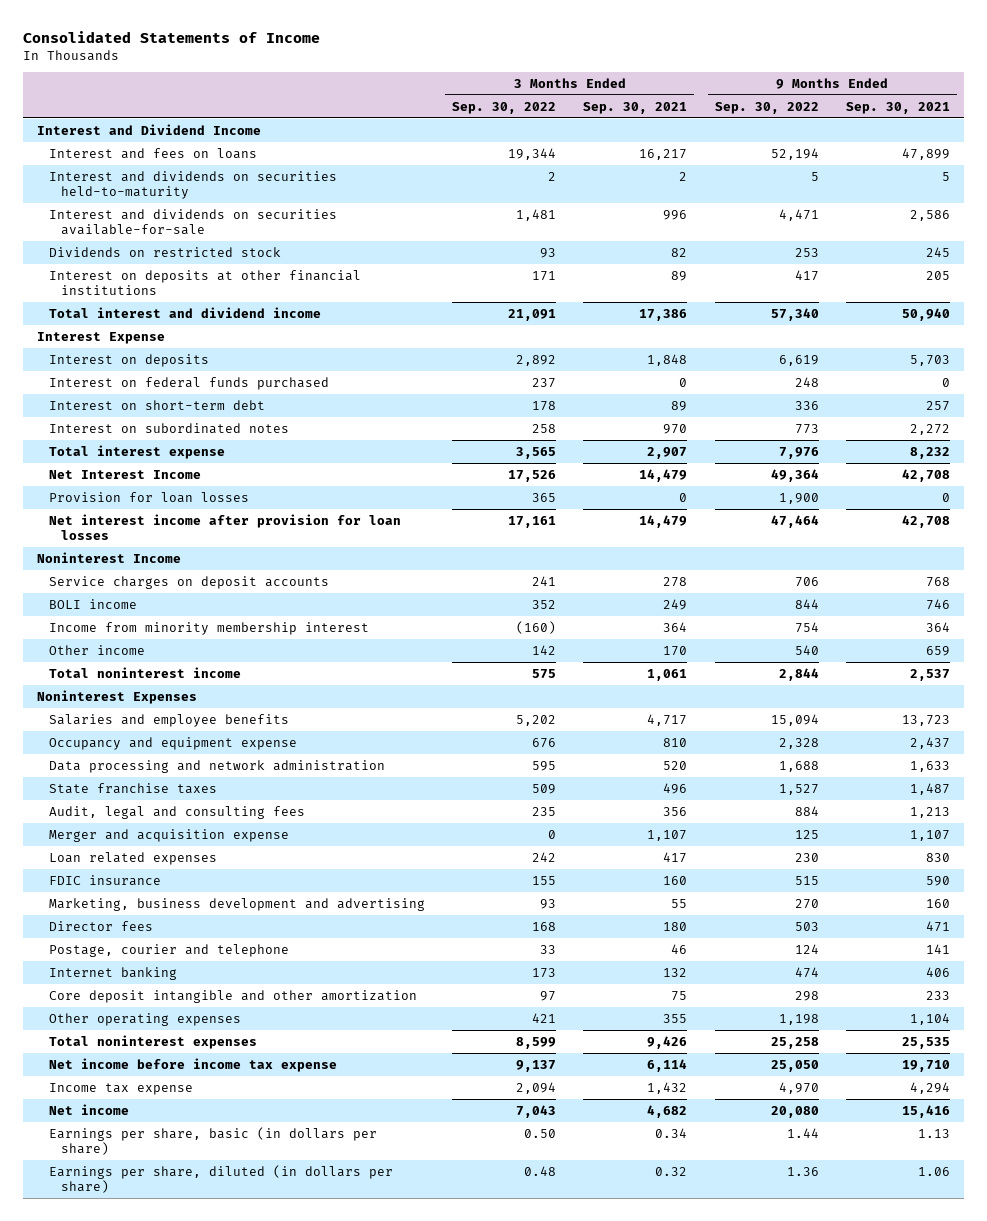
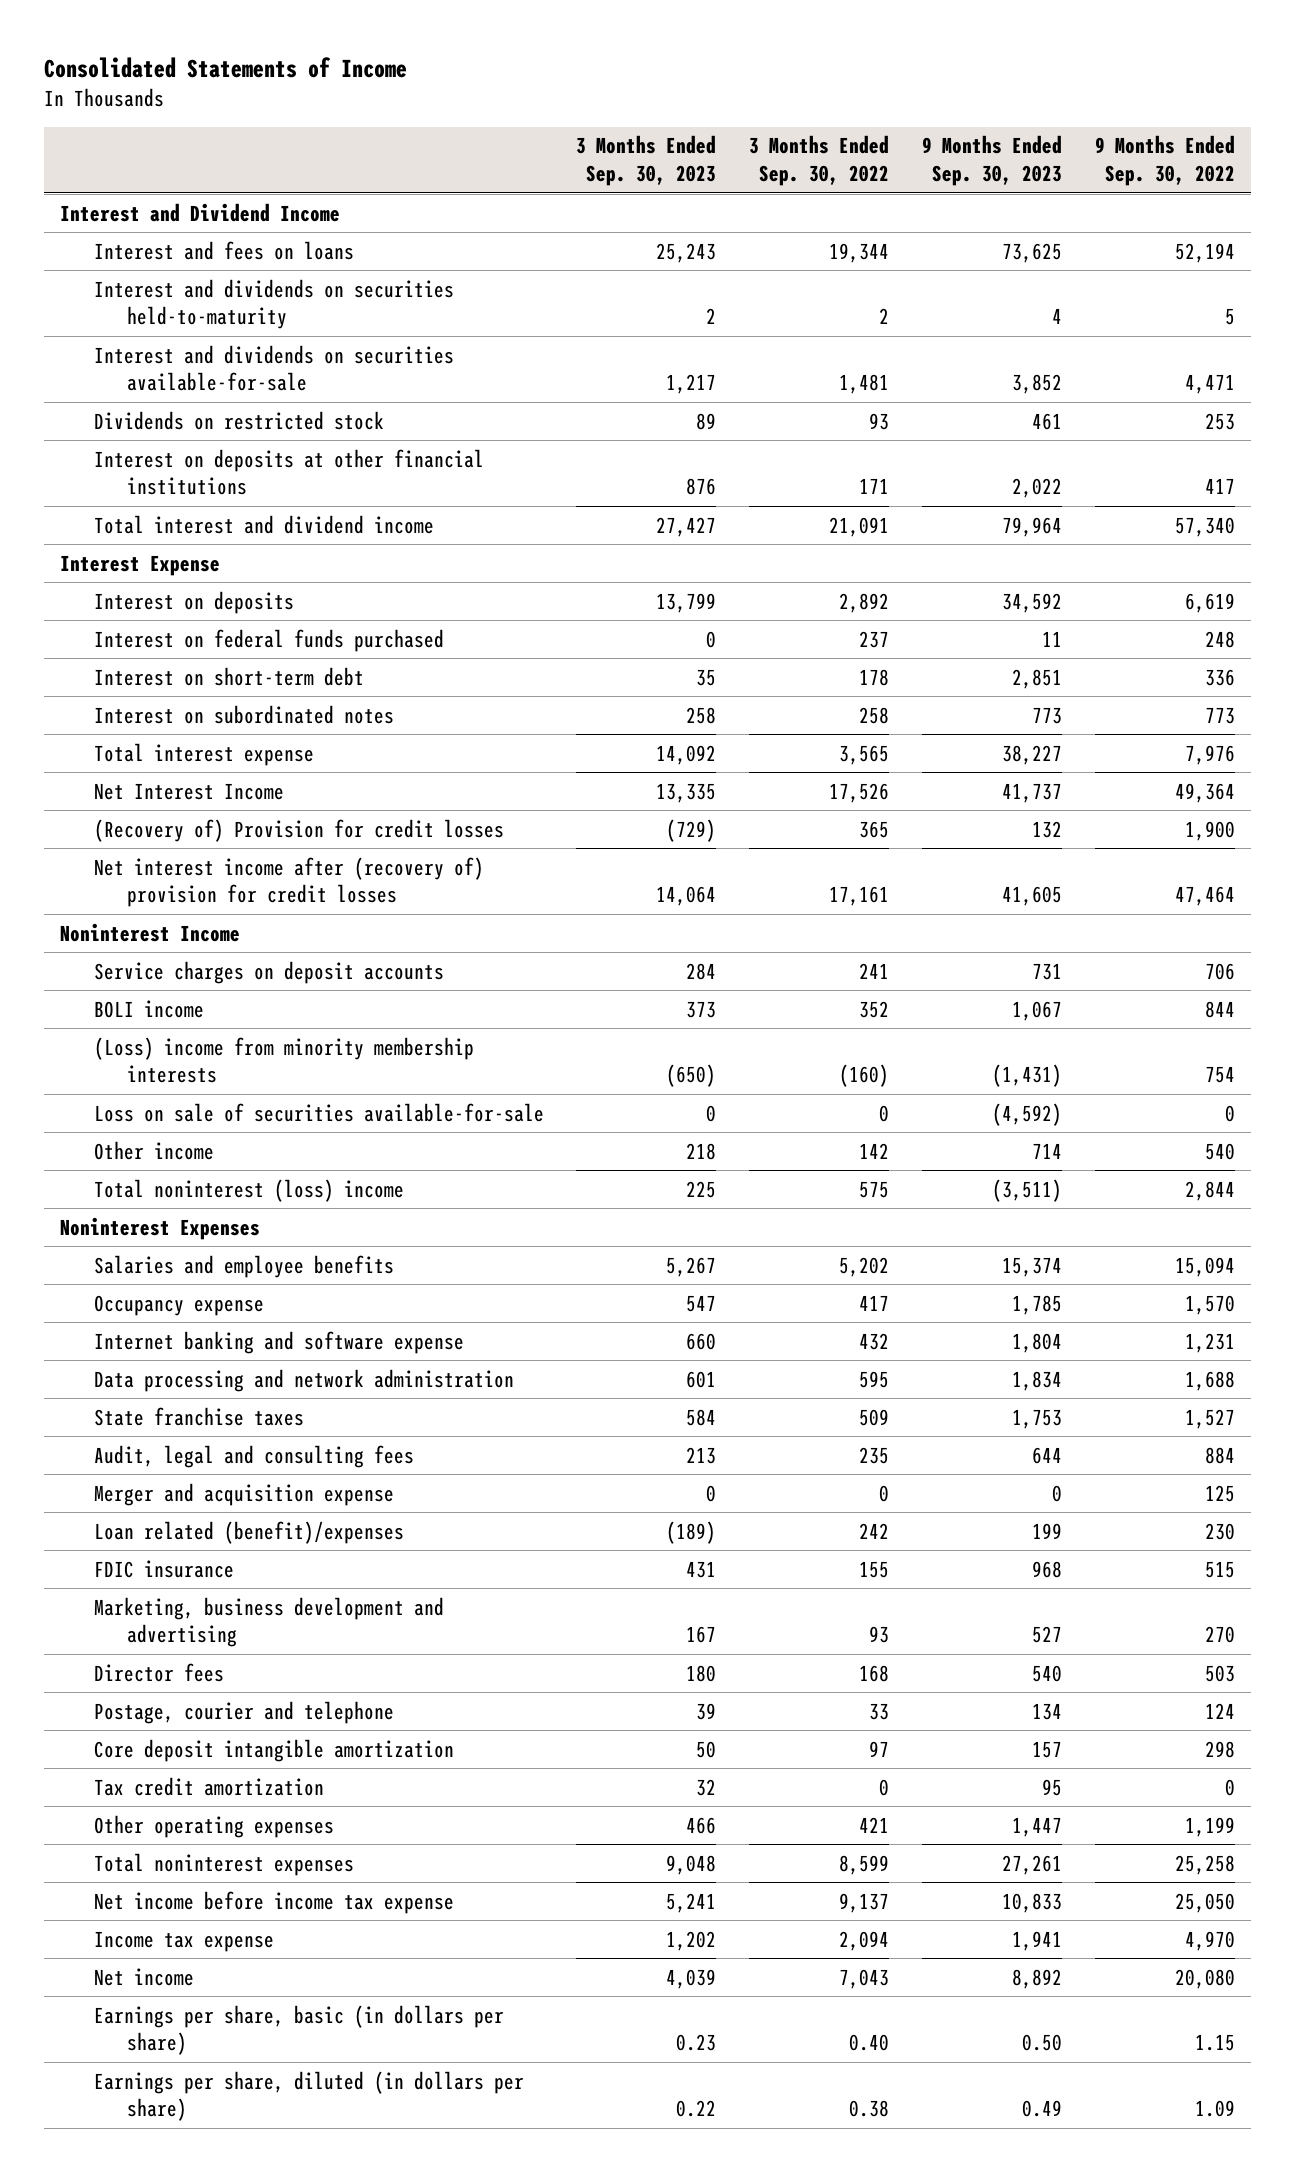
- | 3 Months Ended Sep. 30, 2022 | 3 Months Ended Sep. 30, 2021 | 9 Months Ended Sep. 30, 2022 | 9 Months Ended Sep. 30, 2021
+ | 3 Months Ended Sep. 30, 2023 | 3 Months Ended Sep. 30, 2022 | 9 Months Ended Sep. 30, 2023 | 9 Months Ended Sep. 30, 2022
- Provision for loan losses | 365 | 0 | 1,900 | 0
- Net interest income after provision for loan losses | 17,161 | 14,479 | 47,464 | 42,708
+ (Recovery of) Provision for credit losses | (729) | 365 | 132 | 1,900
+ Net interest income after (recovery of) provision for credit losses | 14,064 | 17,161 | 41,605 | 47,464
- Income from minority membership interest | (160) | 364 | 754 | 364
+ (Loss) income from minority membership interests | (650) | (160) | (1,431) | 754
+ Loss on sale of securities available-for-sale | 0 | 0 | (4,592) | 0
- Total noninterest income | 575 | 1,061 | 2,844 | 2,537
+ Total noninterest (loss) income | 225 | 575 | (3,511) | 2,844
- Occupancy and equipment expense | 676 | 810 | 2,328 | 2,437
+ Occupancy expense | 547 | 417 | 1,785 | 1,570
+ Internet banking and software expense | 660 | 432 | 1,804 | 1,231
- Loan related expenses | 242 | 417 | 230 | 830
+ Loan related (benefit)/expenses | (189) | 242 | 199 | 230
- Internet banking | 173 | 132 | 474 | 406
- Core deposit intangible and other amortization | 97 | 75 | 298 | 233
- Other operating expenses | 421 | 355 | 1,198 | 1,104
+ Core deposit intangible amortization | 50 | 97 | 157 | 298
+ Tax credit amortization | 32 | 0 | 95 | 0
+ Other operating expenses | 466 | 421 | 1,447 | 1,199
- Earnings per share, basic (in dollars per share) | 0.50 | 0.34 | 1.44 | 1.13
- Earnings per share, diluted (in dollars per share) | 0.48 | 0.32 | 1.36 | 1.06
+ Earnings per share, basic (in dollars per share) | 0.23 | 0.40 | 0.50 | 1.15
+ Earnings per share, diluted (in dollars per share) | 0.22 | 0.38 | 0.49 | 1.09

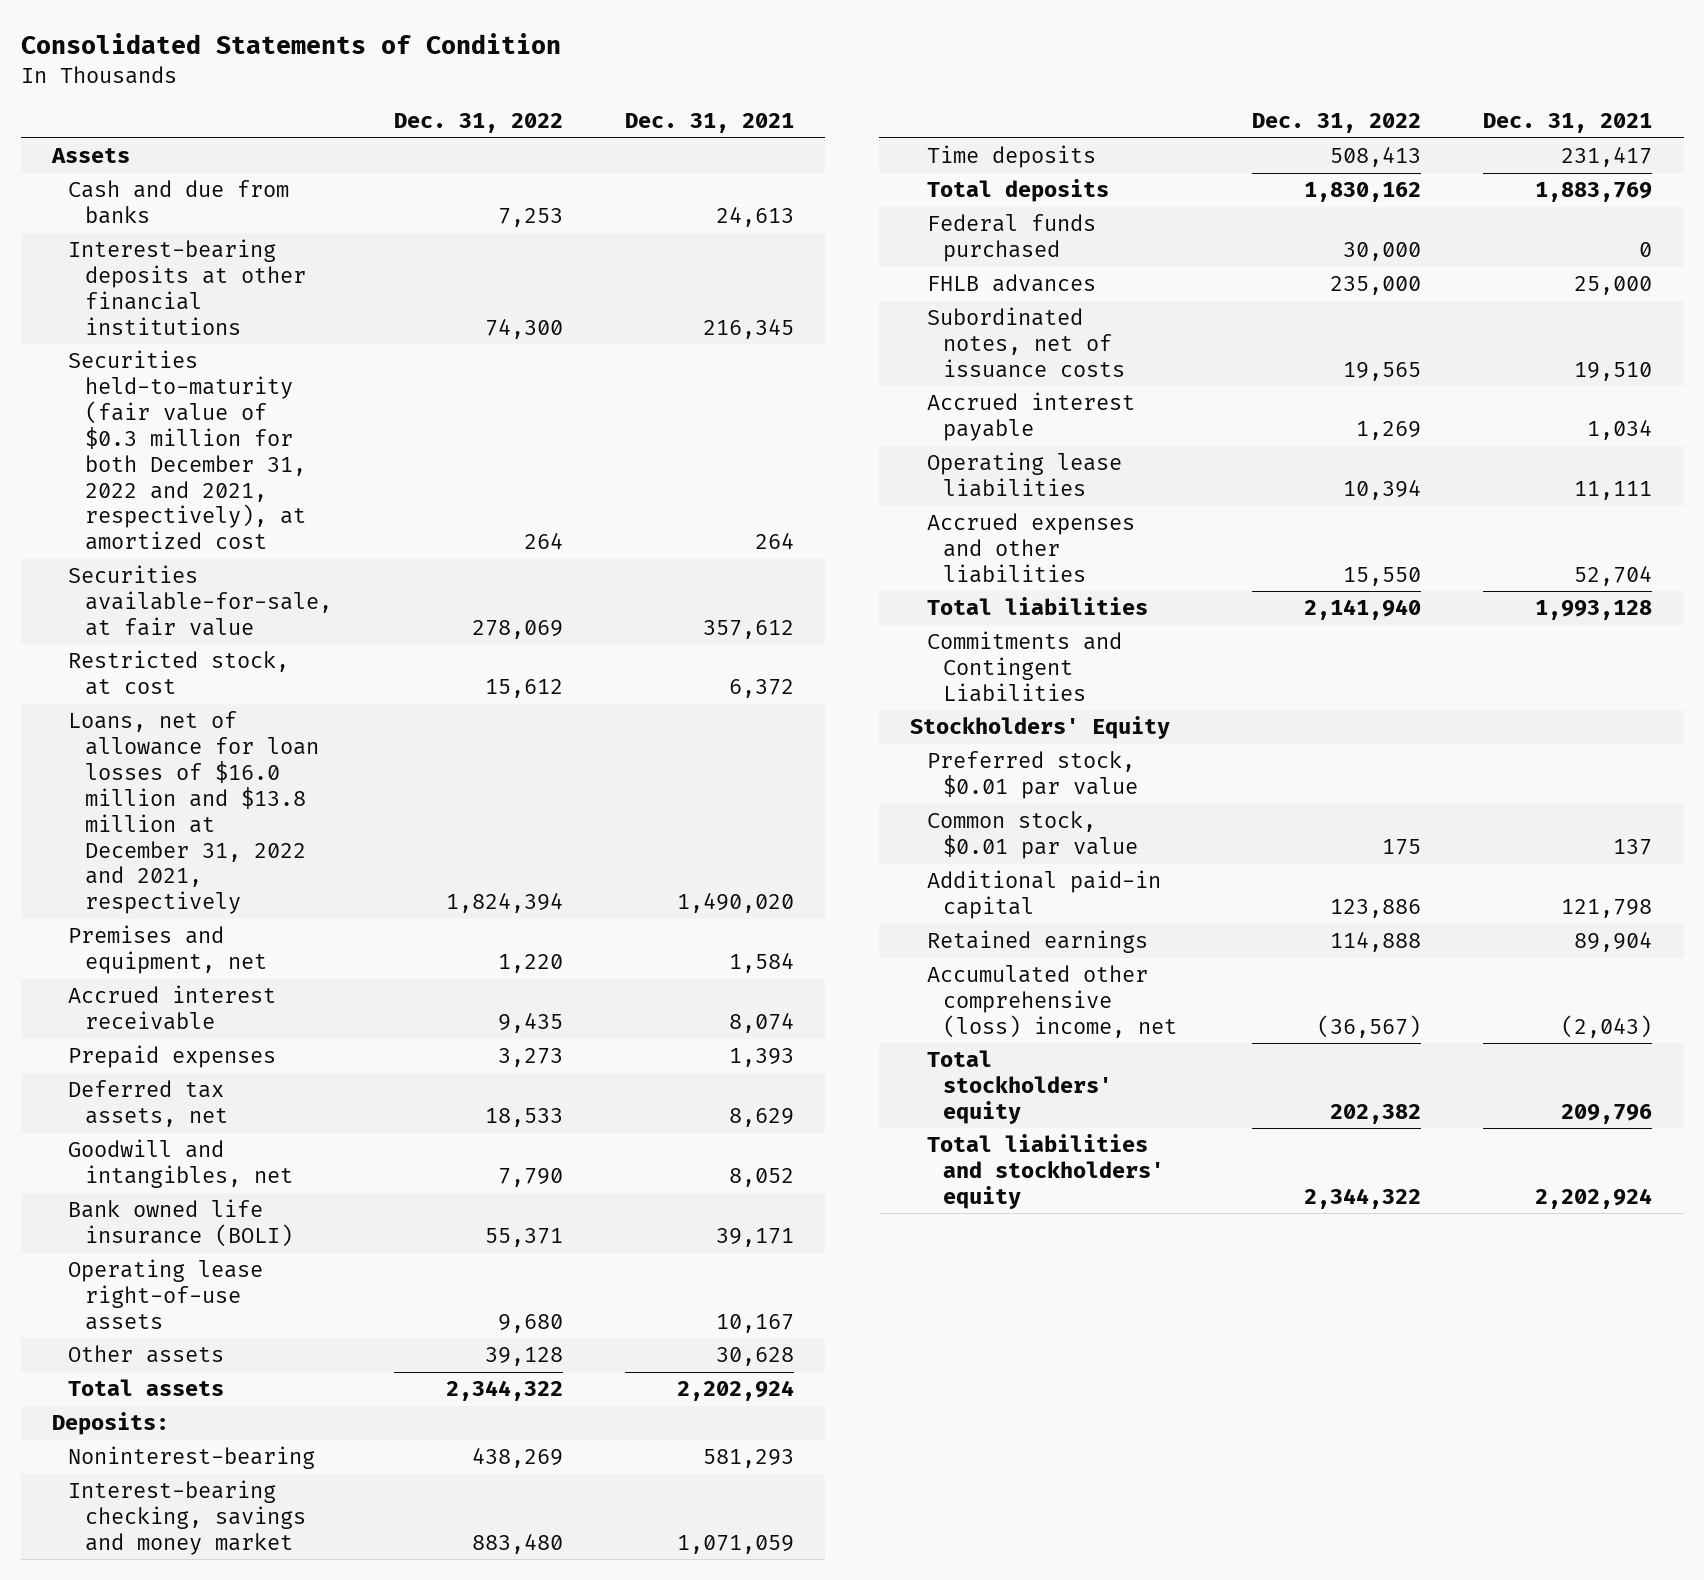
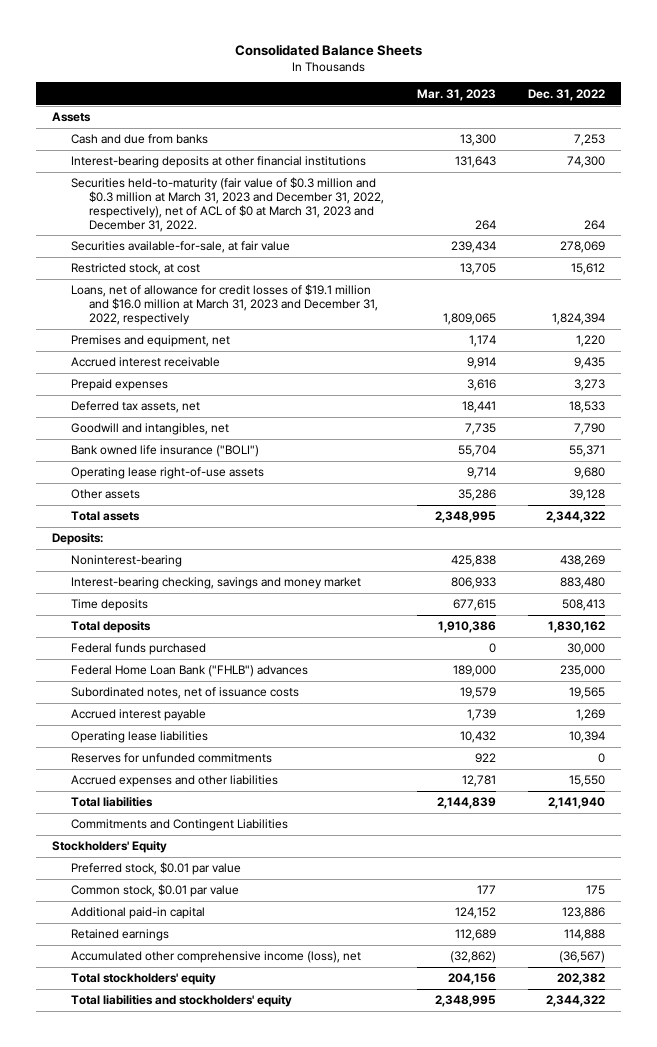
- Consolidated Statements of Condition
+ Consolidated Balance Sheets
- | Dec. 31, 2022 | Dec. 31, 2021
+ | Mar. 31, 2023 | Dec. 31, 2022
- Securities held-to-maturity (fair value of $0.3 million for both December 31, 2022 and 2021, respectively), at amortized cost | 264 | 264
+ Securities held-to-maturity (fair value of $0.3 million and $0.3 million at March 31, 2023 and December 31, 2022, respectively), net of ACL of $0 at March 31, 2023 and December 31, 2022. | 264 | 264
- Loans, net of allowance for loan losses of $16.0 million and $13.8 million at December 31, 2022 and 2021, respectively | 1,824,394 | 1,490,020
+ Loans, net of allowance for credit losses of $19.1 million and $16.0 million at March 31, 2023 and December 31, 2022, respectively | 1,809,065 | 1,824,394
- Bank owned life insurance (BOLI) | 55,371 | 39,171
+ Bank owned life insurance ("BOLI") | 55,704 | 55,371
- FHLB advances | 235,000 | 25,000
+ Federal Home Loan Bank ("FHLB") advances | 189,000 | 235,000
+ Reserves for unfunded commitments | 922 | 0
- Accumulated other comprehensive (loss) income, net | (36,567) | (2,043)
+ Accumulated other comprehensive income (loss), net | (32,862) | (36,567)

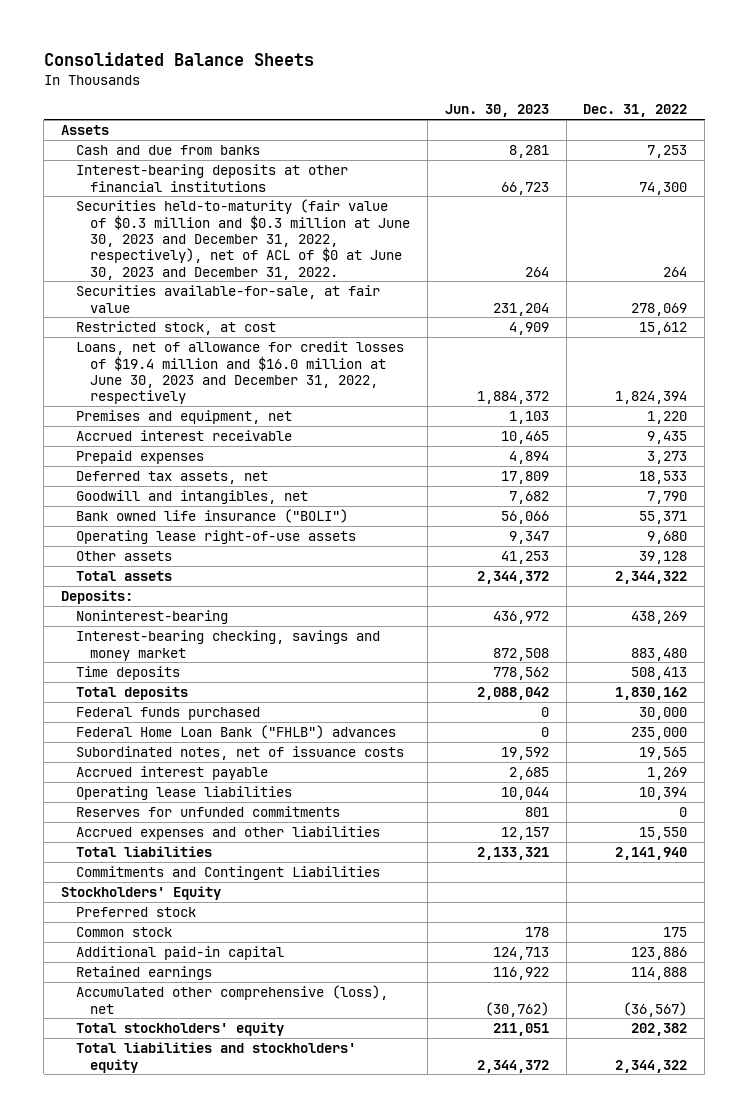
- | Mar. 31, 2023 | Dec. 31, 2022
+ | Jun. 30, 2023 | Dec. 31, 2022
- Securities held-to-maturity (fair value of $0.3 million and $0.3 million at March 31, 2023 and December 31, 2022, respectively), net of ACL of $0 at March 31, 2023 and December 31, 2022. | 264 | 264
+ Securities held-to-maturity (fair value of $0.3 million and $0.3 million at June 30, 2023 and December 31, 2022, respectively), net of ACL of $0 at June 30, 2023 and December 31, 2022. | 264 | 264
- Loans, net of allowance for credit losses of $19.1 million and $16.0 million at March 31, 2023 and December 31, 2022, respectively | 1,809,065 | 1,824,394
+ Loans, net of allowance for credit losses of $19.4 million and $16.0 million at June 30, 2023 and December 31, 2022, respectively | 1,884,372 | 1,824,394
- Preferred stock, $0.01 par value
- Common stock, $0.01 par value | 177 | 175
+ Preferred stock
+ Common stock | 178 | 175
- Accumulated other comprehensive income (loss), net | (32,862) | (36,567)
+ Accumulated other comprehensive (loss), net | (30,762) | (36,567)

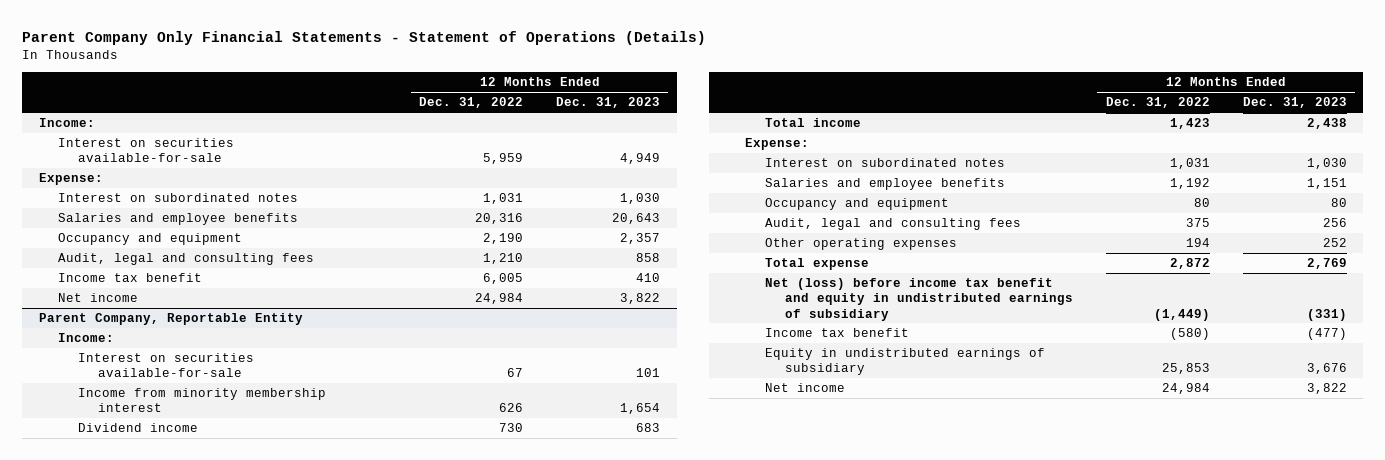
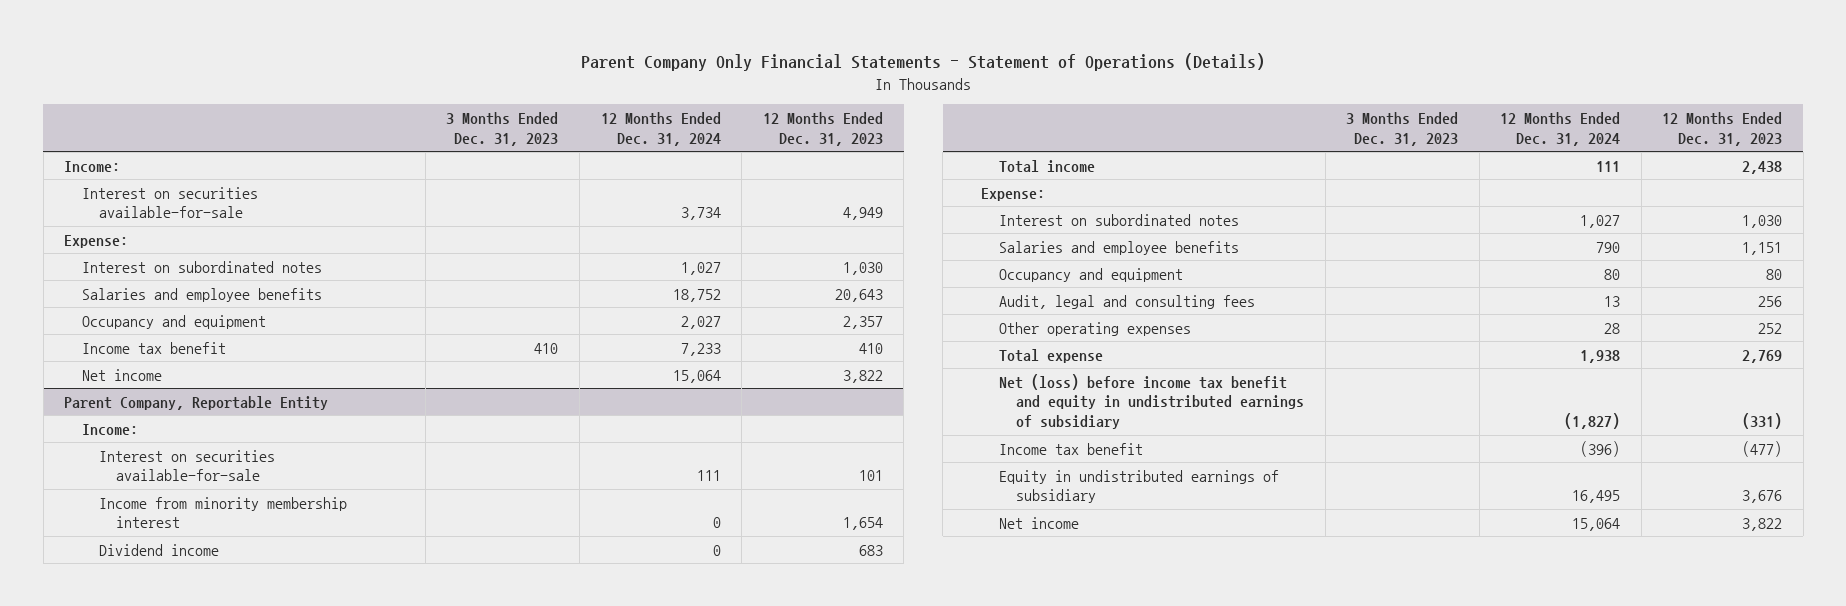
- | 12 Months Ended Dec. 31, 2022 | 12 Months Ended Dec. 31, 2023
+ | 3 Months Ended Dec. 31, 2023 | 12 Months Ended Dec. 31, 2024 | 12 Months Ended Dec. 31, 2023
- Audit, legal and consulting fees | 1,210 | 858

